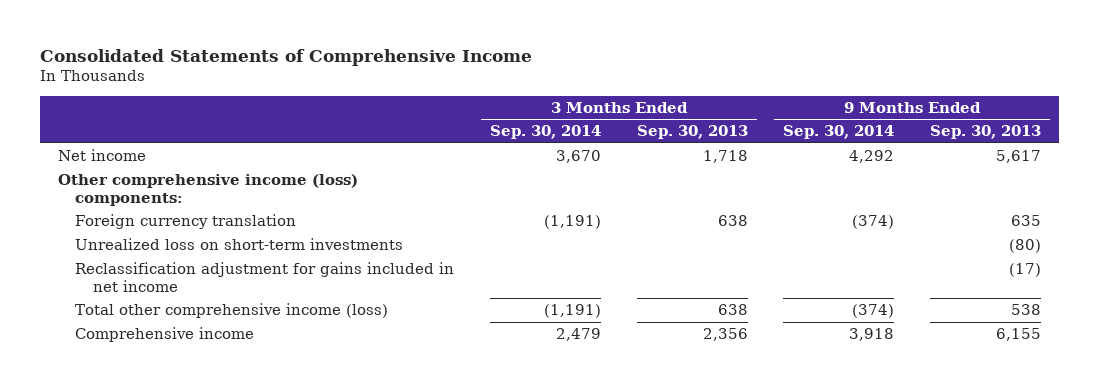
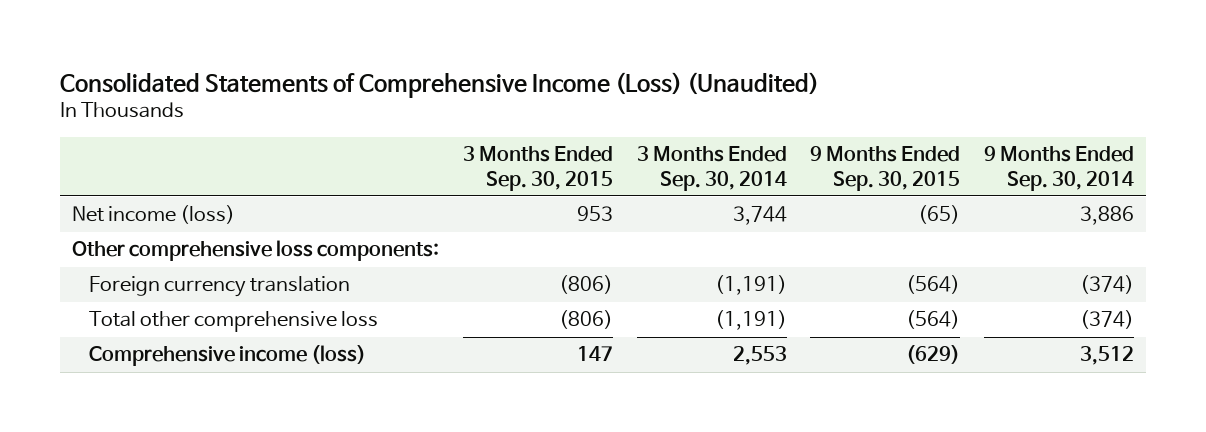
- Consolidated Statements of Comprehensive Income
+ Consolidated Statements of Comprehensive Income (Loss) (Unaudited)
- | 3 Months Ended Sep. 30, 2014 | 3 Months Ended Sep. 30, 2013 | 9 Months Ended Sep. 30, 2014 | 9 Months Ended Sep. 30, 2013
+ | 3 Months Ended Sep. 30, 2015 | 3 Months Ended Sep. 30, 2014 | 9 Months Ended Sep. 30, 2015 | 9 Months Ended Sep. 30, 2014
- Net income | 3,670 | 1,718 | 4,292 | 5,617
- Other comprehensive income (loss) components:
+ Net income (loss) | 953 | 3,744 | (65) | 3,886
+ Other comprehensive loss components:
- Unrealized loss on short-term investments | | | | (80)
- Reclassification adjustment for gains included in net income | | | | (17)
- Total other comprehensive income (loss) | (1,191) | 638 | (374) | 538
- Comprehensive income | 2,479 | 2,356 | 3,918 | 6,155
+ Total other comprehensive loss | (806) | (1,191) | (564) | (374)
+ Comprehensive income (loss) | 147 | 2,553 | (629) | 3,512

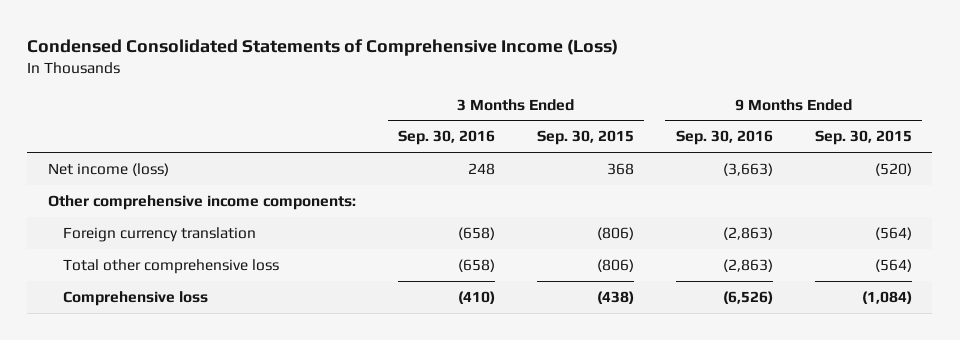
- Consolidated Statements of Comprehensive Income (Loss) (Unaudited)
+ Condensed Consolidated Statements of Comprehensive Income (Loss)
- | 3 Months Ended Sep. 30, 2015 | 3 Months Ended Sep. 30, 2014 | 9 Months Ended Sep. 30, 2015 | 9 Months Ended Sep. 30, 2014
+ | 3 Months Ended Sep. 30, 2016 | 3 Months Ended Sep. 30, 2015 | 9 Months Ended Sep. 30, 2016 | 9 Months Ended Sep. 30, 2015
- Net income (loss) | 953 | 3,744 | (65) | 3,886
- Other comprehensive loss components:
+ Net income (loss) | 248 | 368 | (3,663) | (520)
+ Other comprehensive income components:
- Comprehensive income (loss) | 147 | 2,553 | (629) | 3,512
+ Comprehensive loss | (410) | (438) | (6,526) | (1,084)

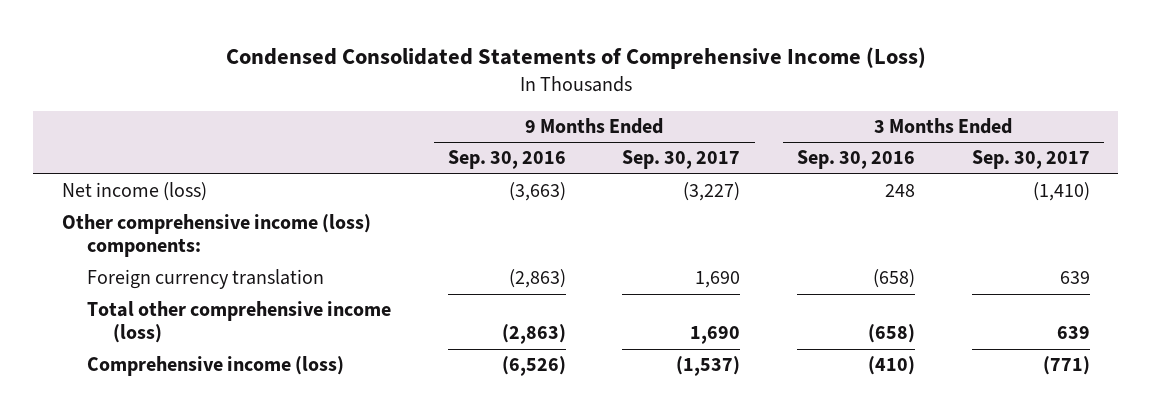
- | 3 Months Ended Sep. 30, 2016 | 3 Months Ended Sep. 30, 2015 | 9 Months Ended Sep. 30, 2016 | 9 Months Ended Sep. 30, 2015
+ | 9 Months Ended Sep. 30, 2016 | 9 Months Ended Sep. 30, 2017 | 3 Months Ended Sep. 30, 2016 | 3 Months Ended Sep. 30, 2017
- Other comprehensive income components:
+ Other comprehensive income (loss) components:
- Total other comprehensive loss | (658) | (806) | (2,863) | (564)
- Comprehensive loss | (410) | (438) | (6,526) | (1,084)
+ Total other comprehensive income (loss) | (2,863) | 1,690 | (658) | 639
+ Comprehensive income (loss) | (6,526) | (1,537) | (410) | (771)

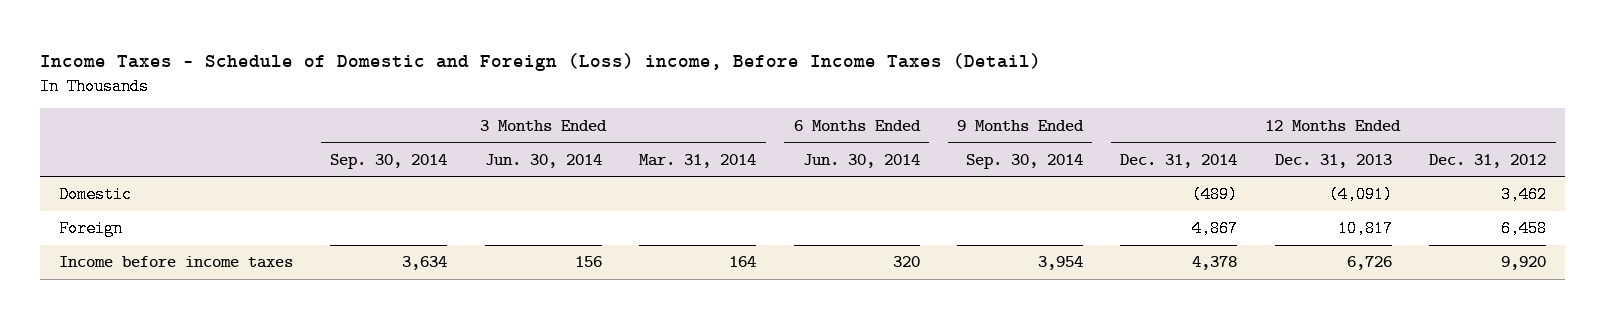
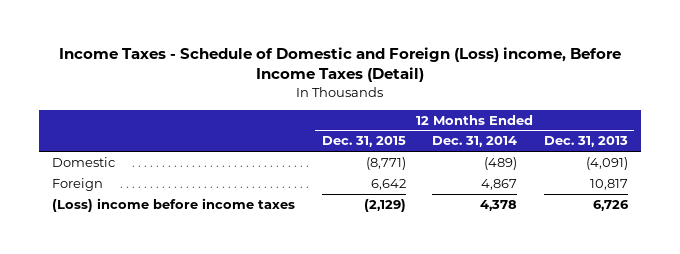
- | 3 Months Ended Sep. 30, 2014 | 3 Months Ended Jun. 30, 2014 | 3 Months Ended Mar. 31, 2014 | 6 Months Ended Jun. 30, 2014 | 9 Months Ended Sep. 30, 2014 | 12 Months Ended Dec. 31, 2014 | 12 Months Ended Dec. 31, 2013 | 12 Months Ended Dec. 31, 2012
+ | 12 Months Ended Dec. 31, 2015 | 12 Months Ended Dec. 31, 2014 | 12 Months Ended Dec. 31, 2013
- Income before income taxes | 3,634 | 156 | 164 | 320 | 3,954 | 4,378 | 6,726 | 9,920
+ (Loss) income before income taxes | (2,129) | 4,378 | 6,726

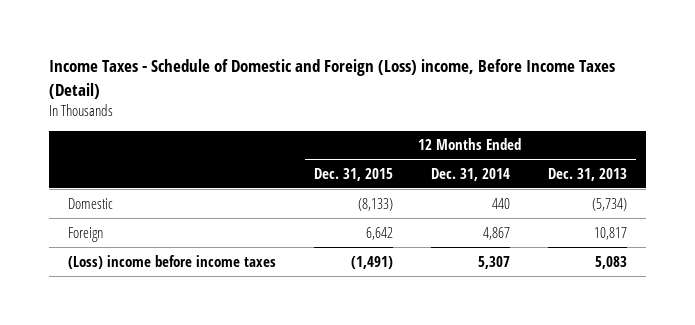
- Domestic | (8,771) | (489) | (4,091)
+ Domestic | (8,133) | 440 | (5,734)
- (Loss) income before income taxes | (2,129) | 4,378 | 6,726
+ (Loss) income before income taxes | (1,491) | 5,307 | 5,083

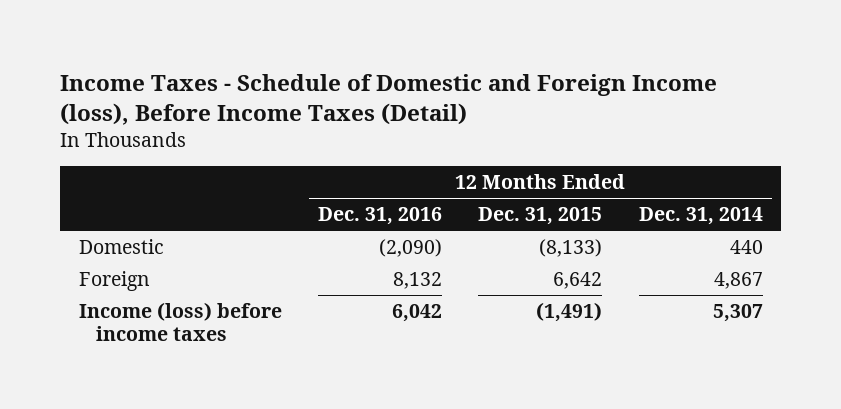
- Income Taxes - Schedule of Domestic and Foreign (Loss) income, Before Income Taxes (Detail)
+ Income Taxes - Schedule of Domestic and Foreign Income (loss), Before Income Taxes (Detail)
- | 12 Months Ended Dec. 31, 2015 | 12 Months Ended Dec. 31, 2014 | 12 Months Ended Dec. 31, 2013
+ | 12 Months Ended Dec. 31, 2016 | 12 Months Ended Dec. 31, 2015 | 12 Months Ended Dec. 31, 2014
- (Loss) income before income taxes | (1,491) | 5,307 | 5,083
+ Income (loss) before income taxes | 6,042 | (1,491) | 5,307

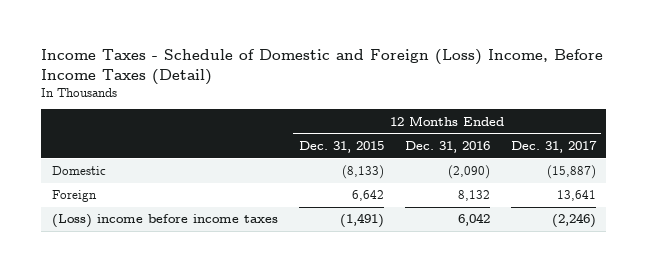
- Income Taxes - Schedule of Domestic and Foreign Income (loss), Before Income Taxes (Detail)
+ Income Taxes - Schedule of Domestic and Foreign (Loss) Income, Before Income Taxes (Detail)
- | 12 Months Ended Dec. 31, 2016 | 12 Months Ended Dec. 31, 2015 | 12 Months Ended Dec. 31, 2014
+ | 12 Months Ended Dec. 31, 2015 | 12 Months Ended Dec. 31, 2016 | 12 Months Ended Dec. 31, 2017
- Income (loss) before income taxes | 6,042 | (1,491) | 5,307
+ (Loss) income before income taxes | (1,491) | 6,042 | (2,246)

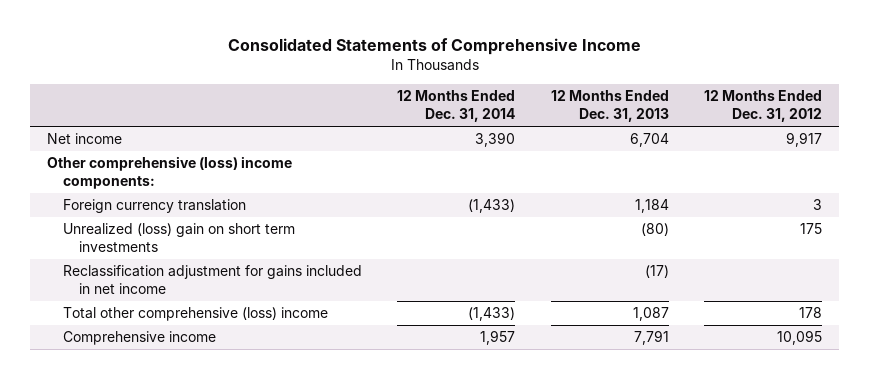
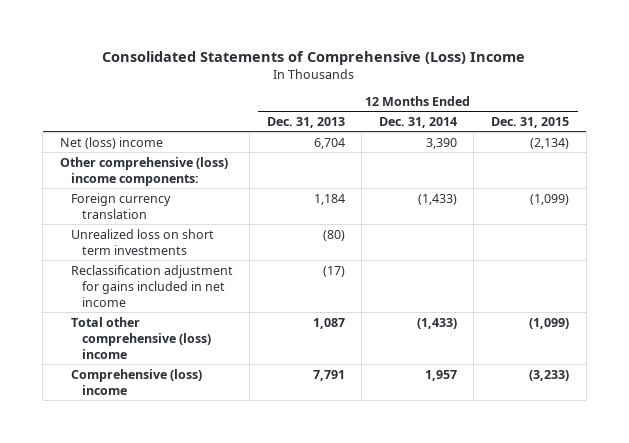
- Consolidated Statements of Comprehensive Income
+ Consolidated Statements of Comprehensive (Loss) Income
- | 12 Months Ended Dec. 31, 2014 | 12 Months Ended Dec. 31, 2013 | 12 Months Ended Dec. 31, 2012
+ | 12 Months Ended Dec. 31, 2013 | 12 Months Ended Dec. 31, 2014 | 12 Months Ended Dec. 31, 2015
- Net income | 3,390 | 6,704 | 9,917
+ Net (loss) income | 6,704 | 3,390 | (2,134)
- Unrealized (loss) gain on short term investments | | (80) | 175
+ Unrealized loss on short term investments | (80) | |
- Comprehensive income | 1,957 | 7,791 | 10,095
+ Comprehensive (loss) income | 7,791 | 1,957 | (3,233)

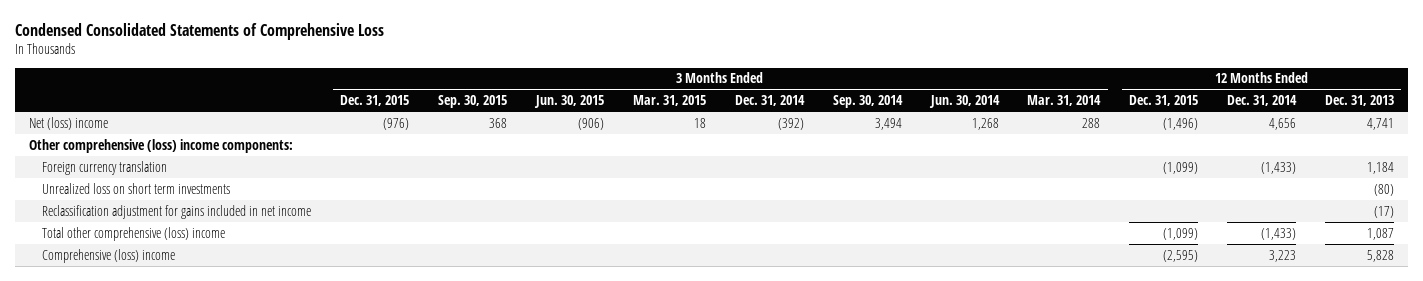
- Consolidated Statements of Comprehensive (Loss) Income
+ Condensed Consolidated Statements of Comprehensive Loss
- | 12 Months Ended Dec. 31, 2013 | 12 Months Ended Dec. 31, 2014 | 12 Months Ended Dec. 31, 2015
+ | 3 Months Ended Dec. 31, 2015 | 3 Months Ended Sep. 30, 2015 | 3 Months Ended Jun. 30, 2015 | 3 Months Ended Mar. 31, 2015 | 3 Months Ended Dec. 31, 2014 | 3 Months Ended Sep. 30, 2014 | 3 Months Ended Jun. 30, 2014 | 3 Months Ended Mar. 31, 2014 | 12 Months Ended Dec. 31, 2015 | 12 Months Ended Dec. 31, 2014 | 12 Months Ended Dec. 31, 2013
- Net (loss) income | 6,704 | 3,390 | (2,134)
+ Net (loss) income | (976) | 368 | (906) | 18 | (392) | 3,494 | 1,268 | 288 | (1,496) | 4,656 | 4,741
- Comprehensive (loss) income | 7,791 | 1,957 | (3,233)
+ Comprehensive (loss) income | | | | | | | | | (2,595) | 3,223 | 5,828

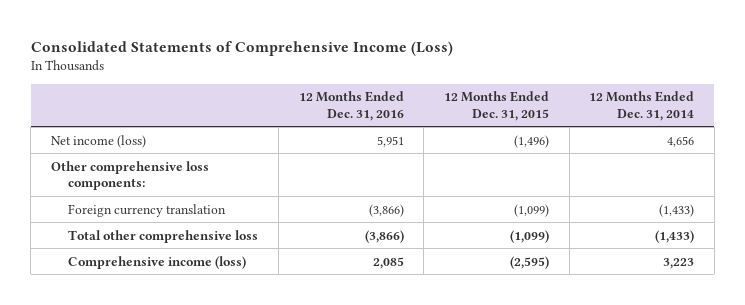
- Condensed Consolidated Statements of Comprehensive Loss
+ Consolidated Statements of Comprehensive Income (Loss)
- | 3 Months Ended Dec. 31, 2015 | 3 Months Ended Sep. 30, 2015 | 3 Months Ended Jun. 30, 2015 | 3 Months Ended Mar. 31, 2015 | 3 Months Ended Dec. 31, 2014 | 3 Months Ended Sep. 30, 2014 | 3 Months Ended Jun. 30, 2014 | 3 Months Ended Mar. 31, 2014 | 12 Months Ended Dec. 31, 2015 | 12 Months Ended Dec. 31, 2014 | 12 Months Ended Dec. 31, 2013
+ | 12 Months Ended Dec. 31, 2016 | 12 Months Ended Dec. 31, 2015 | 12 Months Ended Dec. 31, 2014
- Net (loss) income | (976) | 368 | (906) | 18 | (392) | 3,494 | 1,268 | 288 | (1,496) | 4,656 | 4,741
- Other comprehensive (loss) income components:
+ Net income (loss) | 5,951 | (1,496) | 4,656
+ Other comprehensive loss components:
- Unrealized loss on short term investments | | | | | | | | | | | (80)
- Reclassification adjustment for gains included in net income | | | | | | | | | | | (17)
- Total other comprehensive (loss) income | | | | | | | | | (1,099) | (1,433) | 1,087
- Comprehensive (loss) income | | | | | | | | | (2,595) | 3,223 | 5,828
+ Total other comprehensive loss | (3,866) | (1,099) | (1,433)
+ Comprehensive income (loss) | 2,085 | (2,595) | 3,223

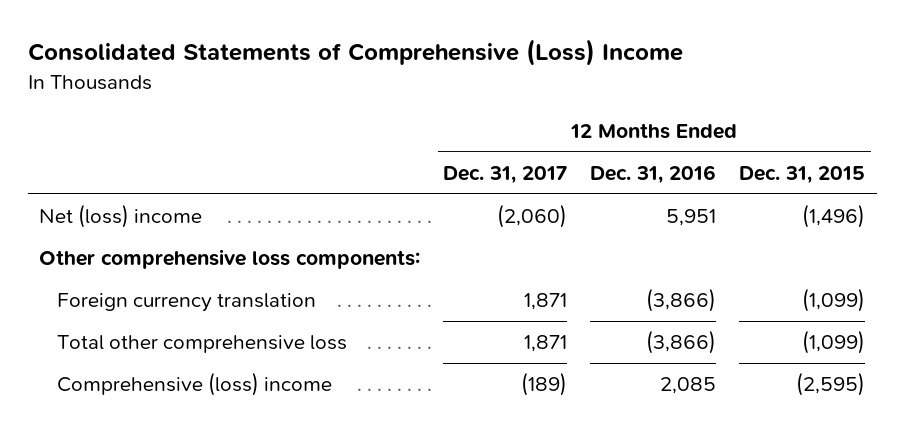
- Consolidated Statements of Comprehensive Income (Loss)
+ Consolidated Statements of Comprehensive (Loss) Income
- | 12 Months Ended Dec. 31, 2016 | 12 Months Ended Dec. 31, 2015 | 12 Months Ended Dec. 31, 2014
+ | 12 Months Ended Dec. 31, 2017 | 12 Months Ended Dec. 31, 2016 | 12 Months Ended Dec. 31, 2015
- Net income (loss) | 5,951 | (1,496) | 4,656
+ Net (loss) income | (2,060) | 5,951 | (1,496)
- Comprehensive income (loss) | 2,085 | (2,595) | 3,223
+ Comprehensive (loss) income | (189) | 2,085 | (2,595)

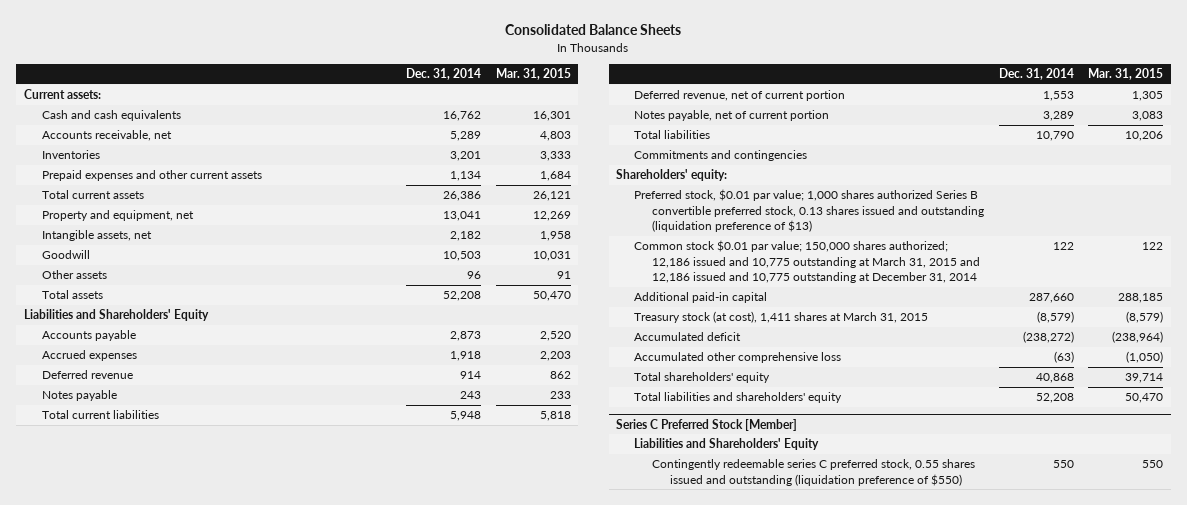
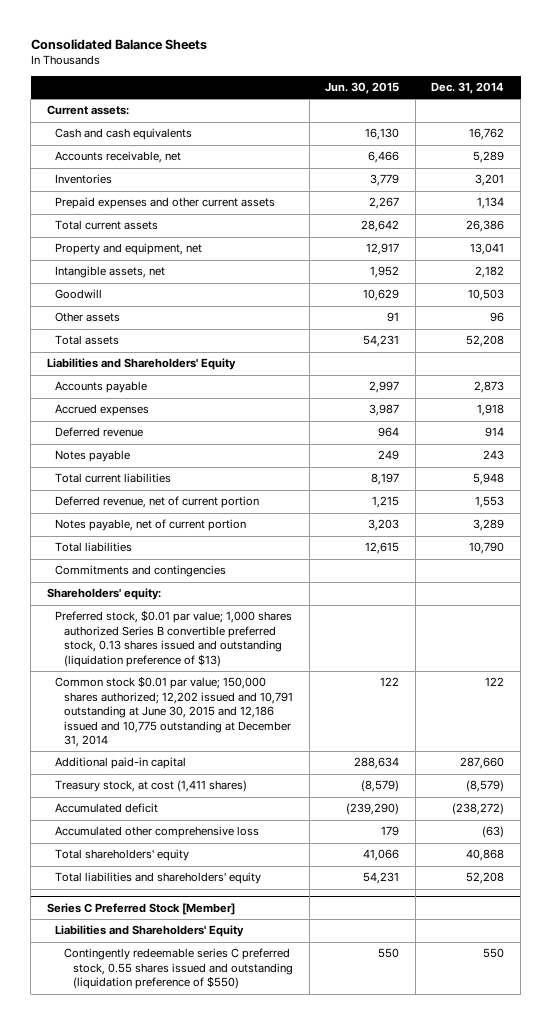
- | Dec. 31, 2014 | Mar. 31, 2015
+ | Jun. 30, 2015 | Dec. 31, 2014
- Common stock $0.01 par value; 150,000 shares authorized; 12,186 issued and 10,775 outstanding at March 31, 2015 and 12,186 issued and 10,775 outstanding at December 31, 2014 | 122 | 122
+ Common stock $0.01 par value; 150,000 shares authorized; 12,202 issued and 10,791 outstanding at June 30, 2015 and 12,186 issued and 10,775 outstanding at December 31, 2014 | 122 | 122
- Treasury stock (at cost), 1,411 shares at March 31, 2015 | (8,579) | (8,579)
+ Treasury stock, at cost (1,411 shares) | (8,579) | (8,579)

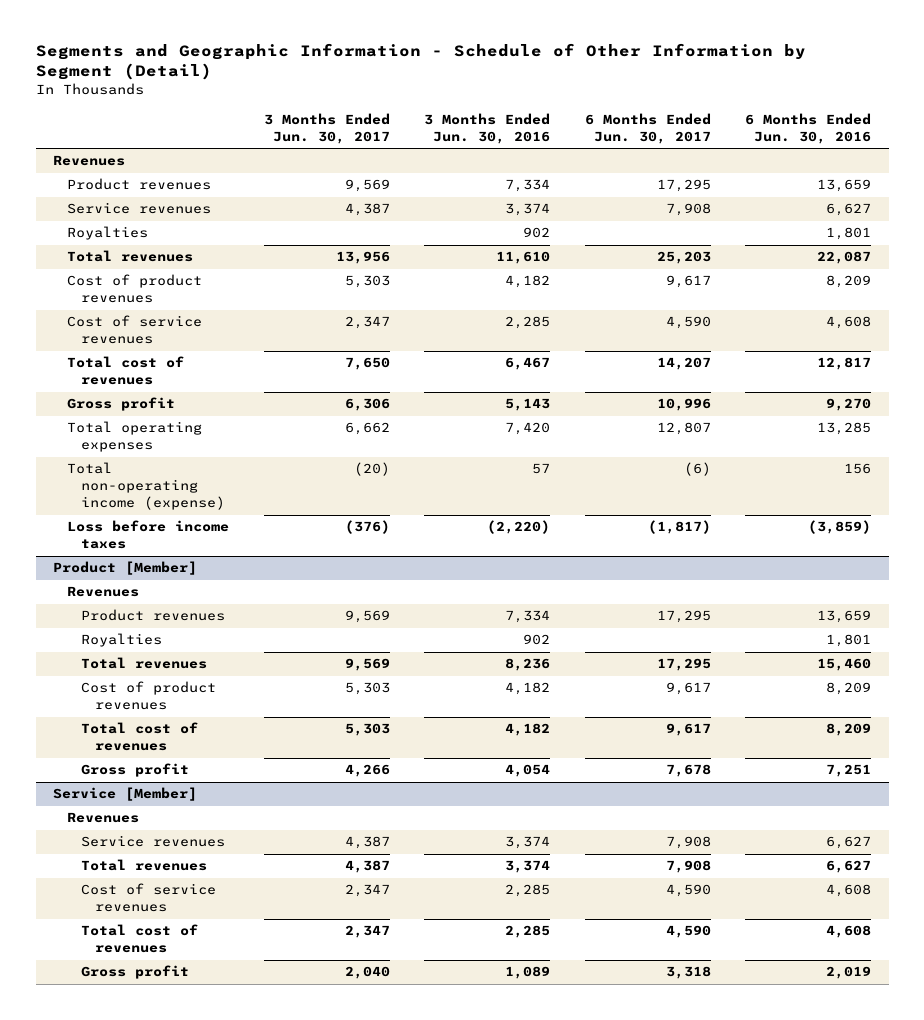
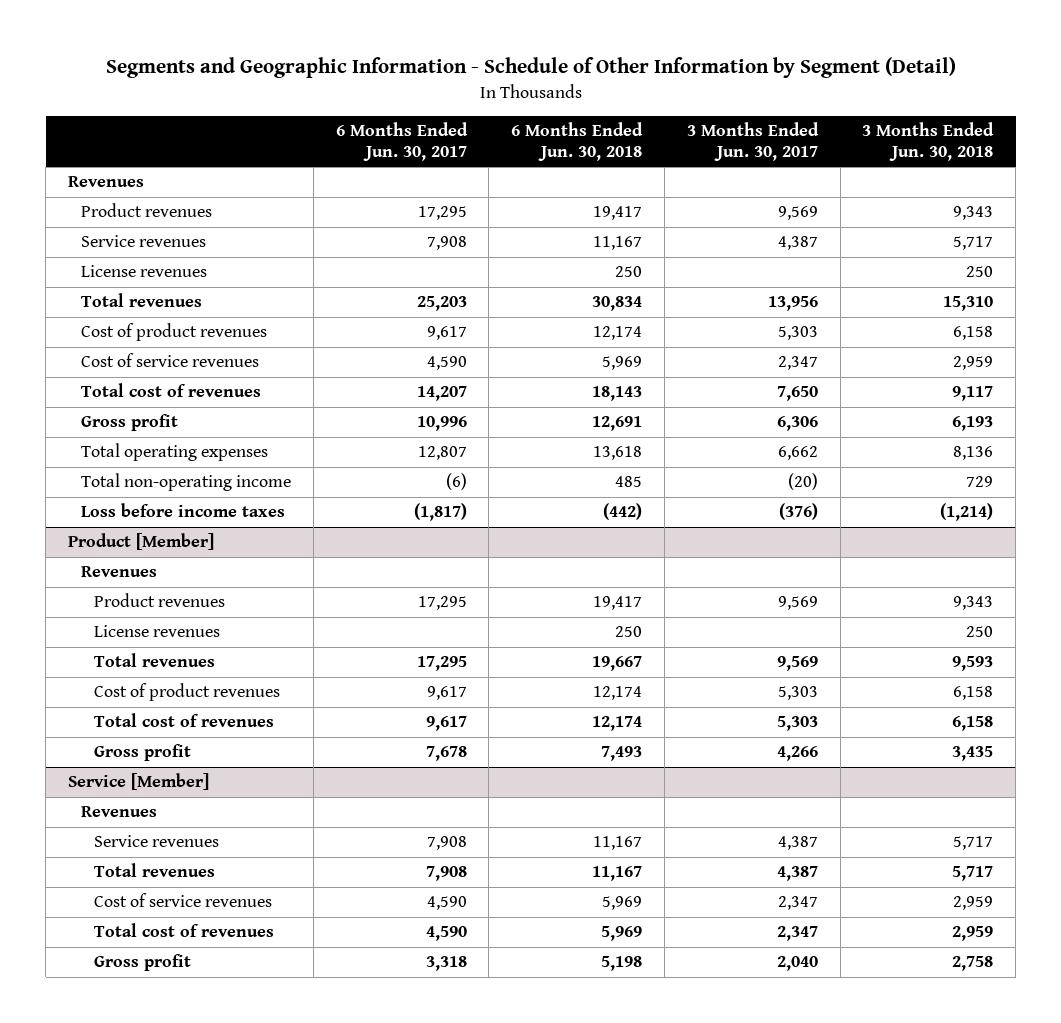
- | 3 Months Ended Jun. 30, 2017 | 3 Months Ended Jun. 30, 2016 | 6 Months Ended Jun. 30, 2017 | 6 Months Ended Jun. 30, 2016
+ | 6 Months Ended Jun. 30, 2017 | 6 Months Ended Jun. 30, 2018 | 3 Months Ended Jun. 30, 2017 | 3 Months Ended Jun. 30, 2018
- Royalties | | 902 | | 1,801
+ License revenues | | 250 | | 250
- Total non-operating income (expense) | (20) | 57 | (6) | 156
+ Total non-operating income | (6) | 485 | (20) | 729
@ Product [Member]
- Royalties | | 902 | | 1,801
+ License revenues | | 250 | | 250

